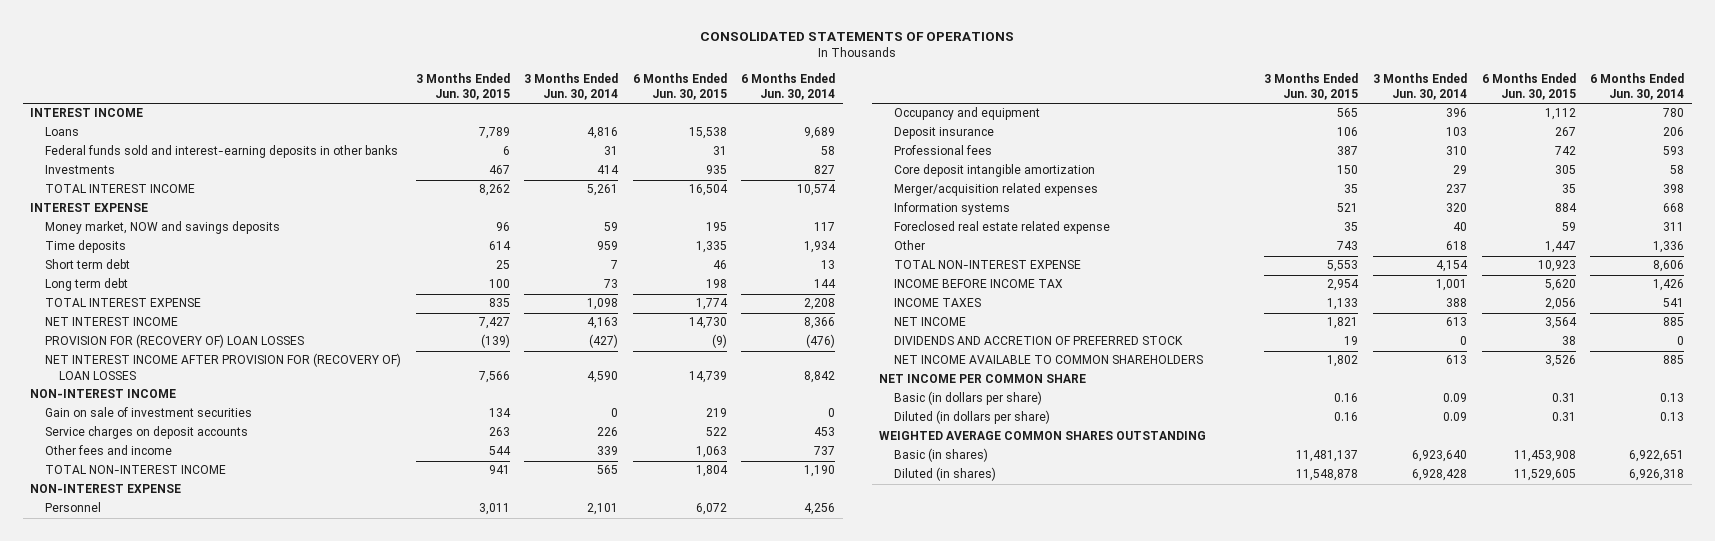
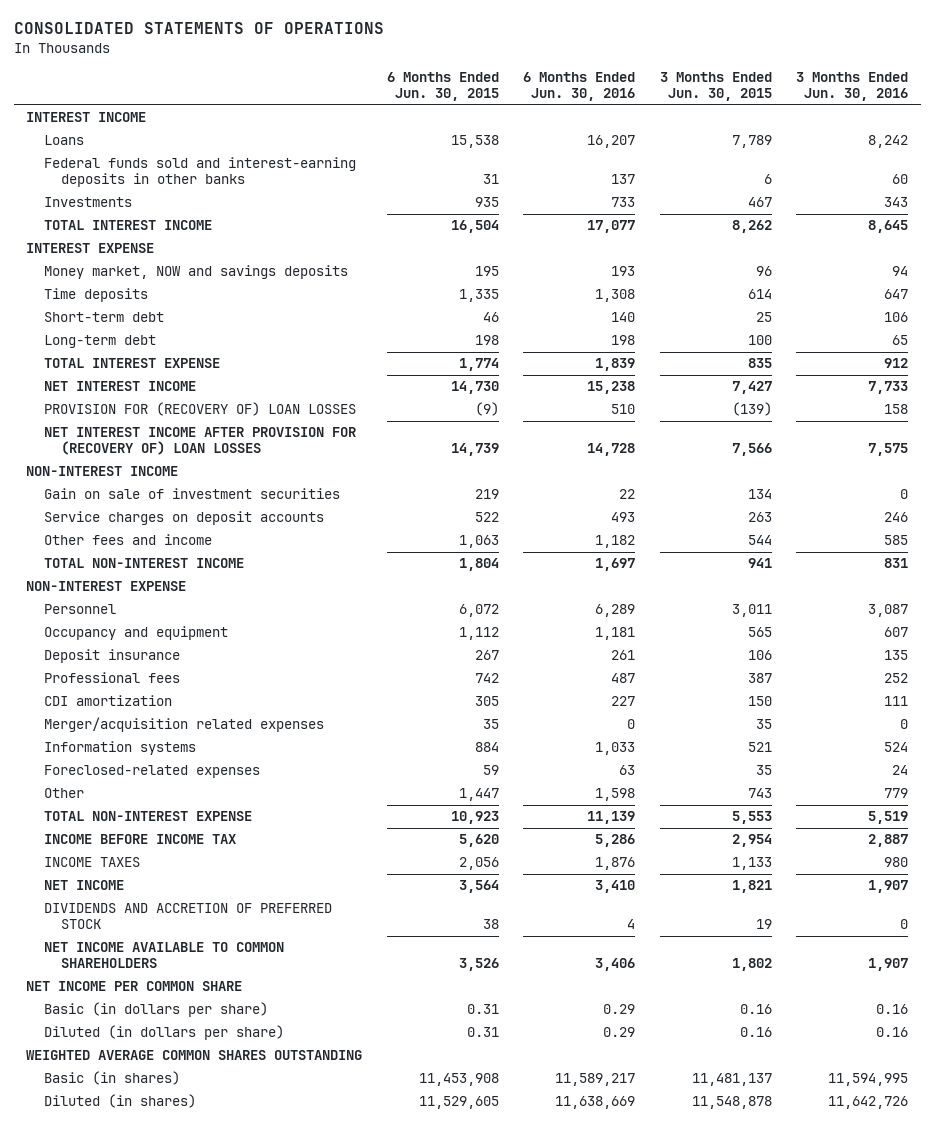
- | 3 Months Ended Jun. 30, 2015 | 3 Months Ended Jun. 30, 2014 | 6 Months Ended Jun. 30, 2015 | 6 Months Ended Jun. 30, 2014
+ | 6 Months Ended Jun. 30, 2015 | 6 Months Ended Jun. 30, 2016 | 3 Months Ended Jun. 30, 2015 | 3 Months Ended Jun. 30, 2016
- Short term debt | 25 | 7 | 46 | 13
- Long term debt | 100 | 73 | 198 | 144
+ Short-term debt | 46 | 140 | 25 | 106
+ Long-term debt | 198 | 198 | 100 | 65
- Core deposit intangible amortization | 150 | 29 | 305 | 58
+ CDI amortization | 305 | 227 | 150 | 111
- Foreclosed real estate related expense | 35 | 40 | 59 | 311
+ Foreclosed-related expenses | 59 | 63 | 35 | 24

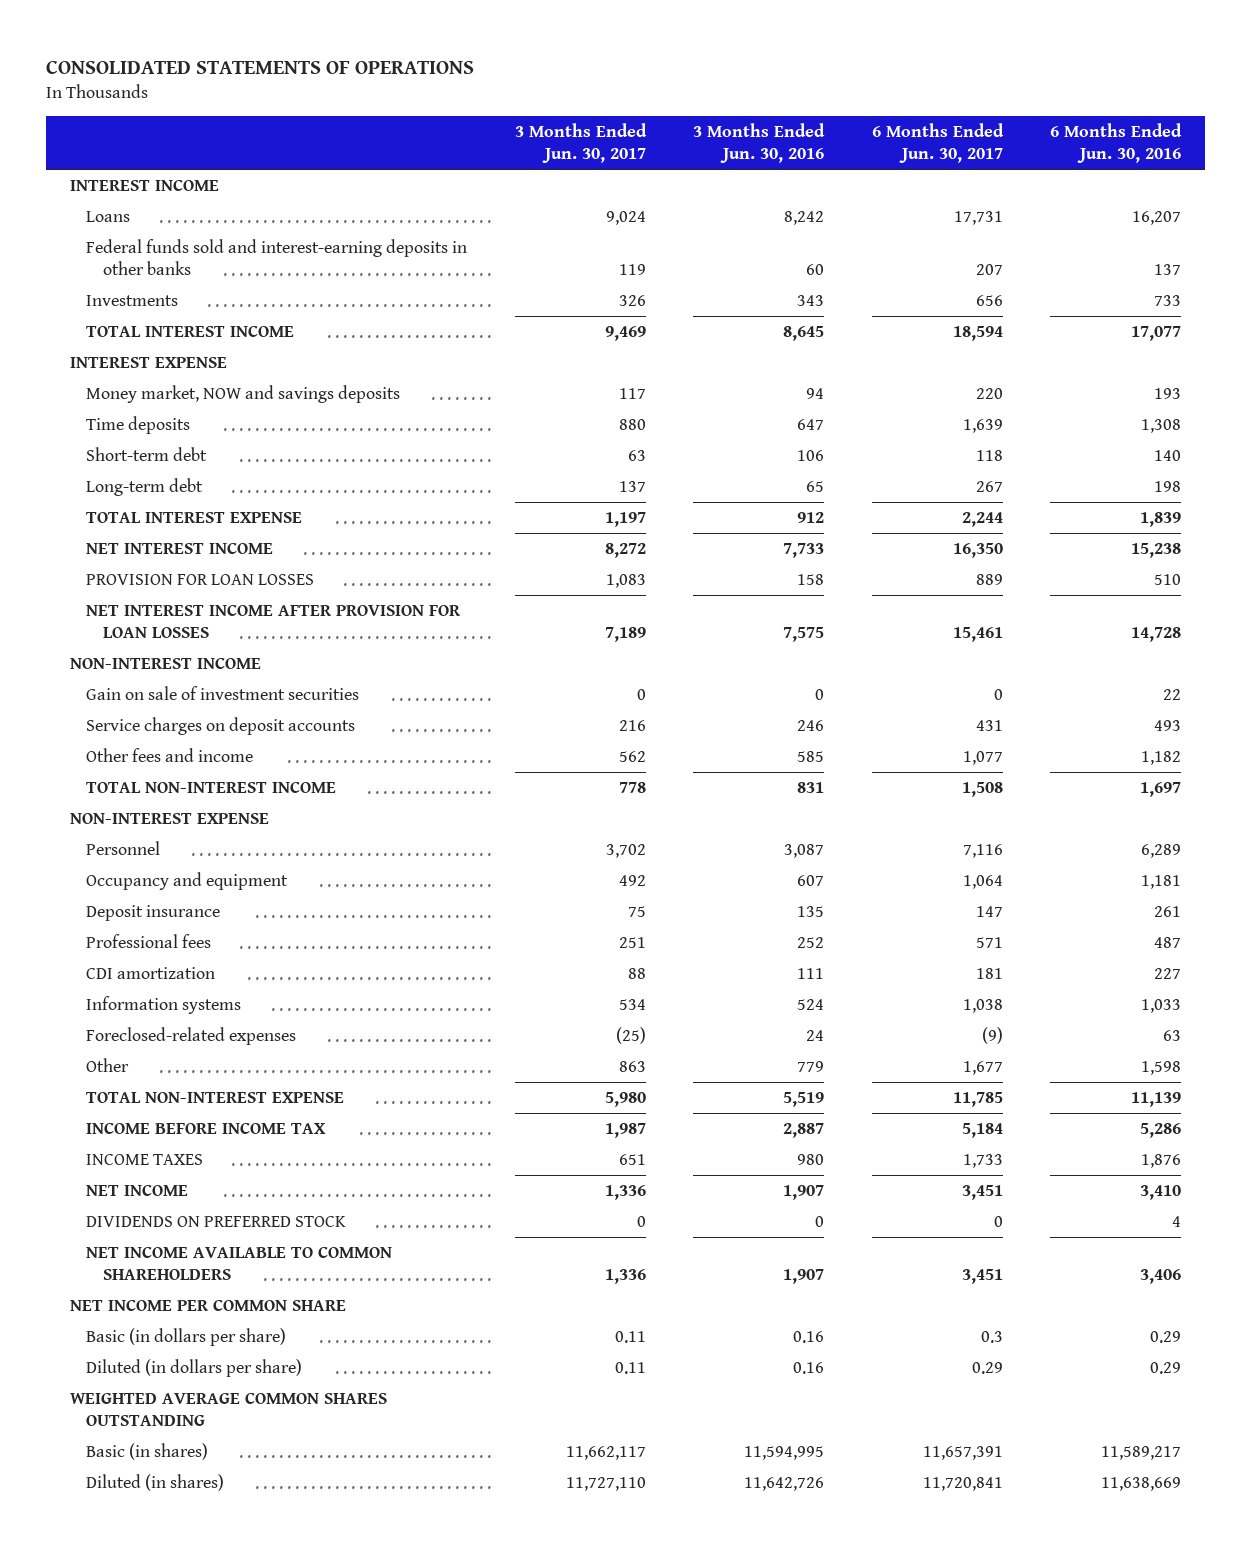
- | 6 Months Ended Jun. 30, 2015 | 6 Months Ended Jun. 30, 2016 | 3 Months Ended Jun. 30, 2015 | 3 Months Ended Jun. 30, 2016
+ | 3 Months Ended Jun. 30, 2017 | 3 Months Ended Jun. 30, 2016 | 6 Months Ended Jun. 30, 2017 | 6 Months Ended Jun. 30, 2016
- PROVISION FOR (RECOVERY OF) LOAN LOSSES | (9) | 510 | (139) | 158
- NET INTEREST INCOME AFTER PROVISION FOR (RECOVERY OF) LOAN LOSSES | 14,739 | 14,728 | 7,566 | 7,575
+ PROVISION FOR LOAN LOSSES | 1,083 | 158 | 889 | 510
+ NET INTEREST INCOME AFTER PROVISION FOR LOAN LOSSES | 7,189 | 7,575 | 15,461 | 14,728
- Merger/acquisition related expenses | 35 | 0 | 35 | 0
- DIVIDENDS AND ACCRETION OF PREFERRED STOCK | 38 | 4 | 19 | 0
+ DIVIDENDS ON PREFERRED STOCK | 0 | 0 | 0 | 4

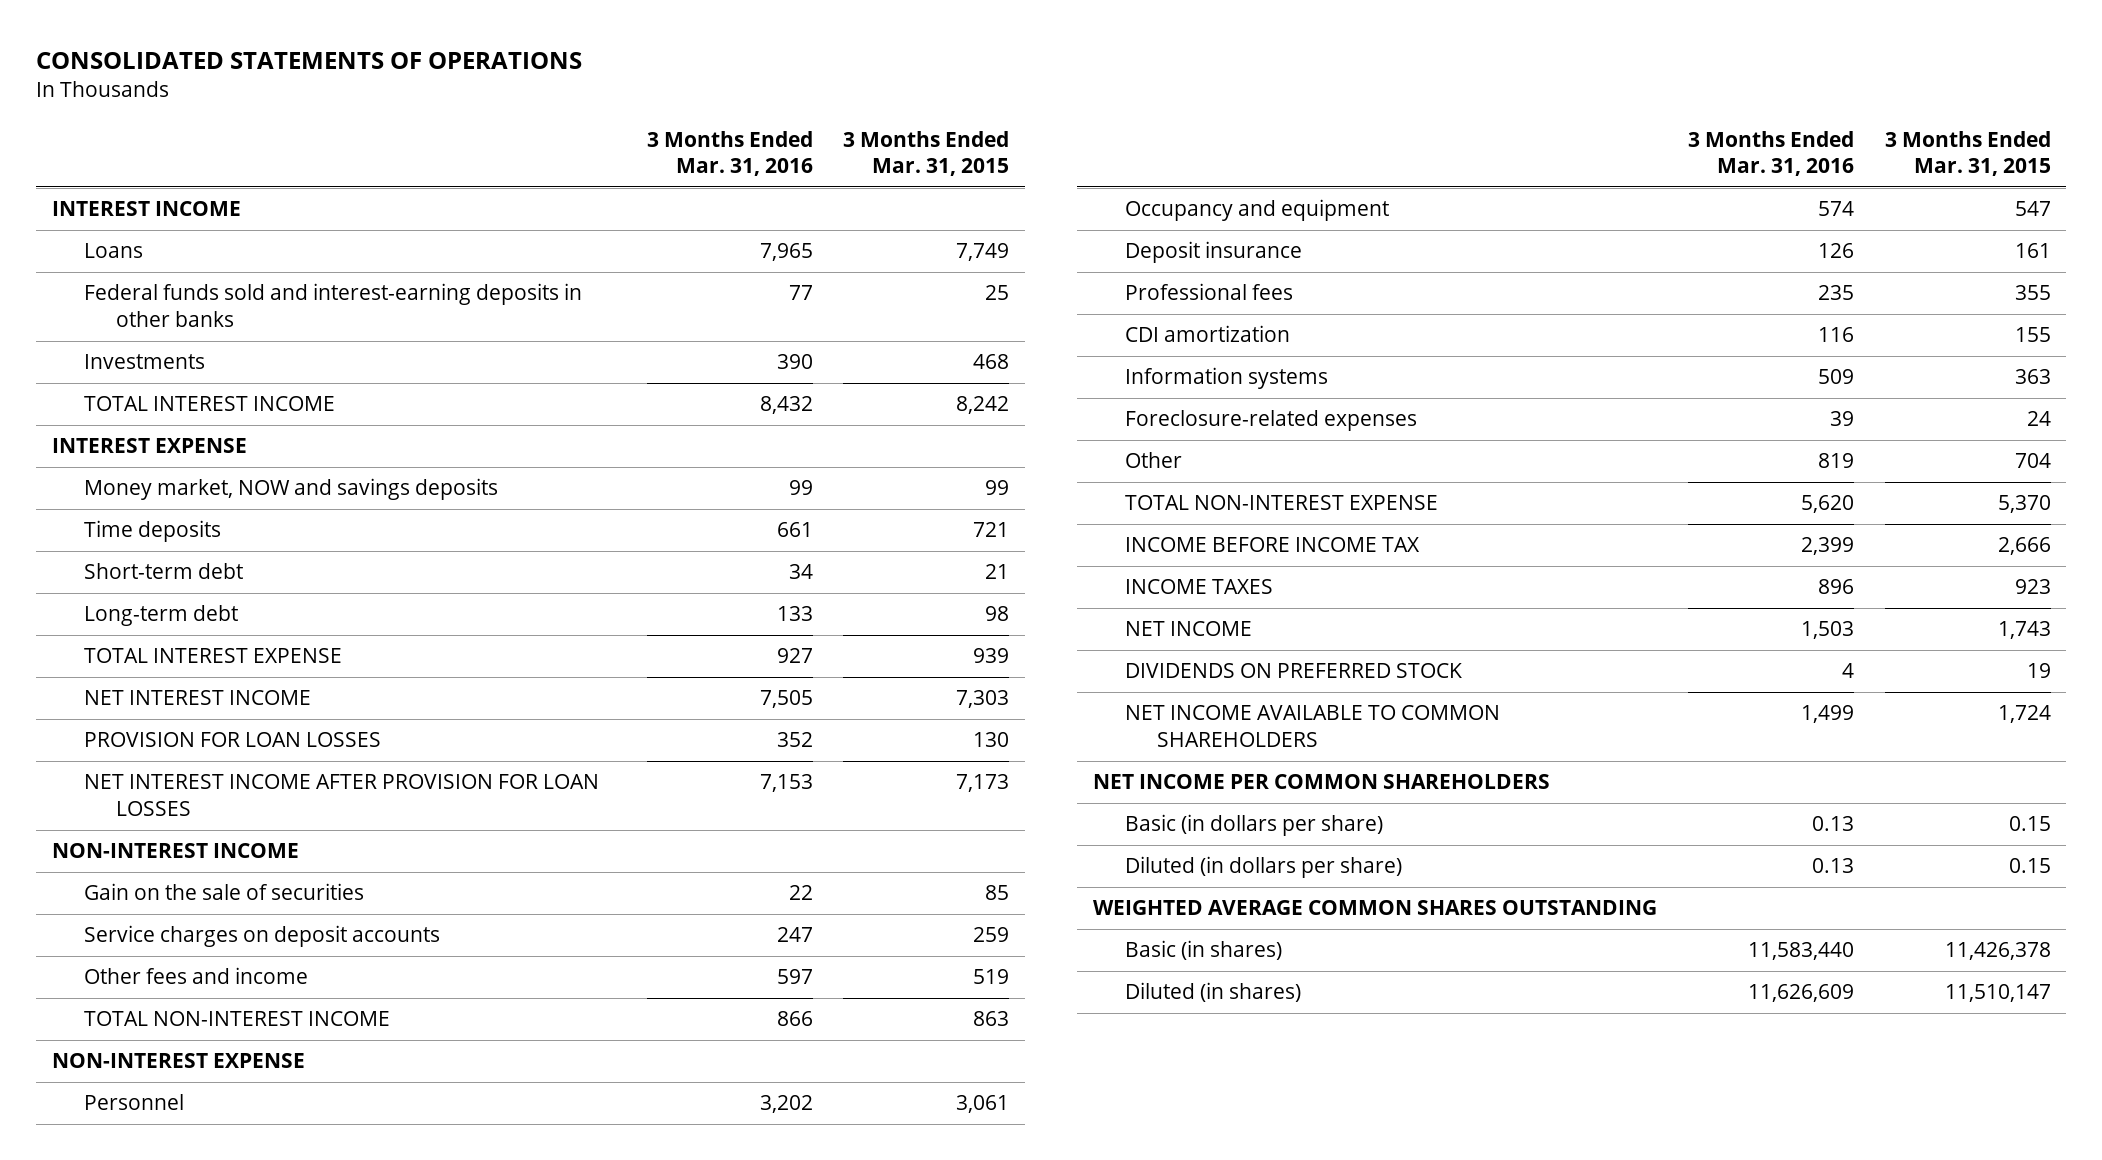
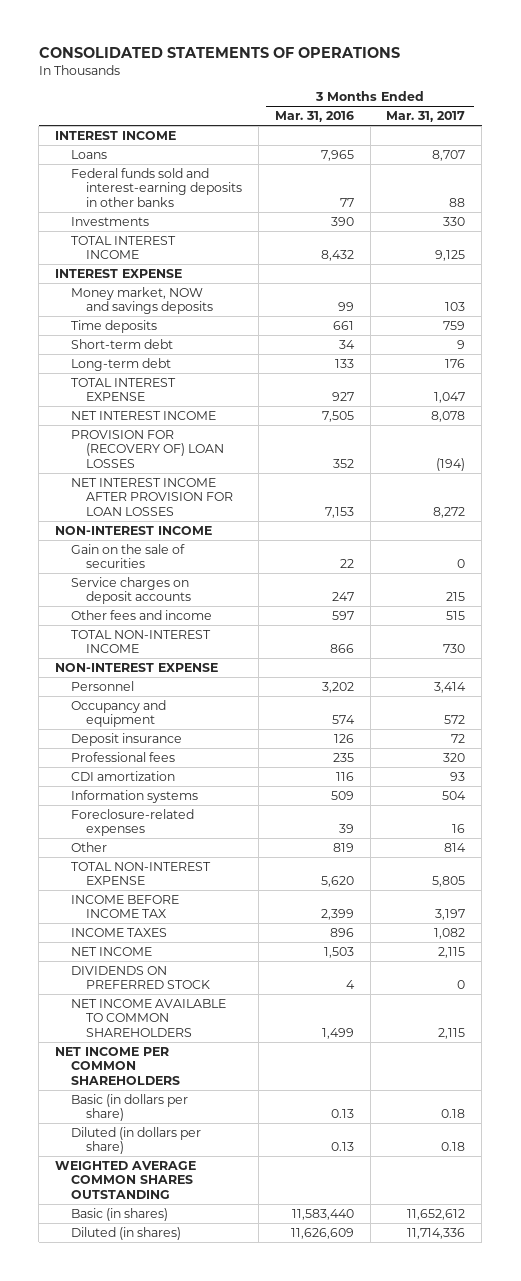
- | 3 Months Ended Mar. 31, 2016 | 3 Months Ended Mar. 31, 2015
+ | 3 Months Ended Mar. 31, 2016 | 3 Months Ended Mar. 31, 2017
- PROVISION FOR LOAN LOSSES | 352 | 130
+ PROVISION FOR (RECOVERY OF) LOAN LOSSES | 352 | (194)

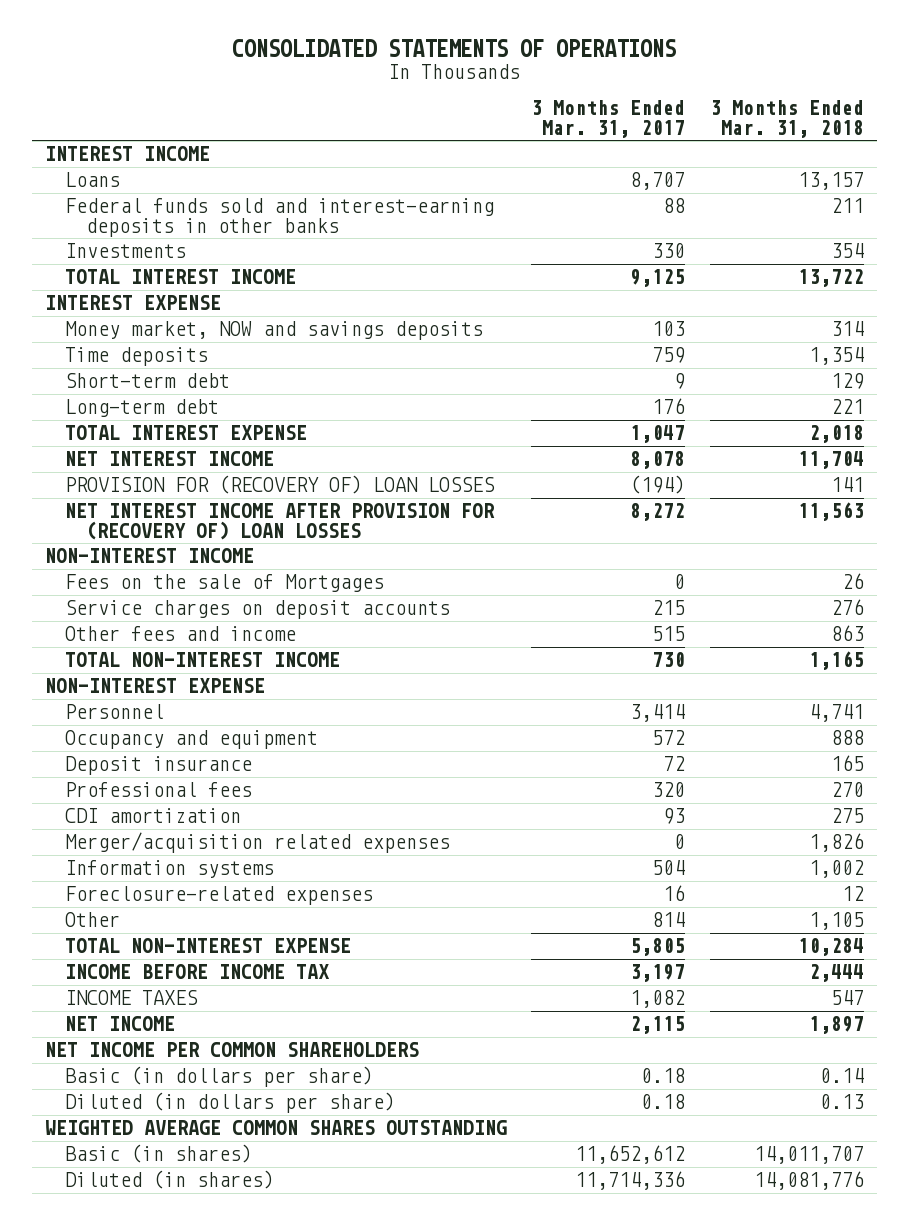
- | 3 Months Ended Mar. 31, 2016 | 3 Months Ended Mar. 31, 2017
+ | 3 Months Ended Mar. 31, 2017 | 3 Months Ended Mar. 31, 2018
- NET INTEREST INCOME AFTER PROVISION FOR LOAN LOSSES | 7,153 | 8,272
+ NET INTEREST INCOME AFTER PROVISION FOR (RECOVERY OF) LOAN LOSSES | 8,272 | 11,563
- Gain on the sale of securities | 22 | 0
+ Fees on the sale of Mortgages | 0 | 26
+ Merger/acquisition related expenses | 0 | 1,826
- DIVIDENDS ON PREFERRED STOCK | 4 | 0
- NET INCOME AVAILABLE TO COMMON SHAREHOLDERS | 1,499 | 2,115

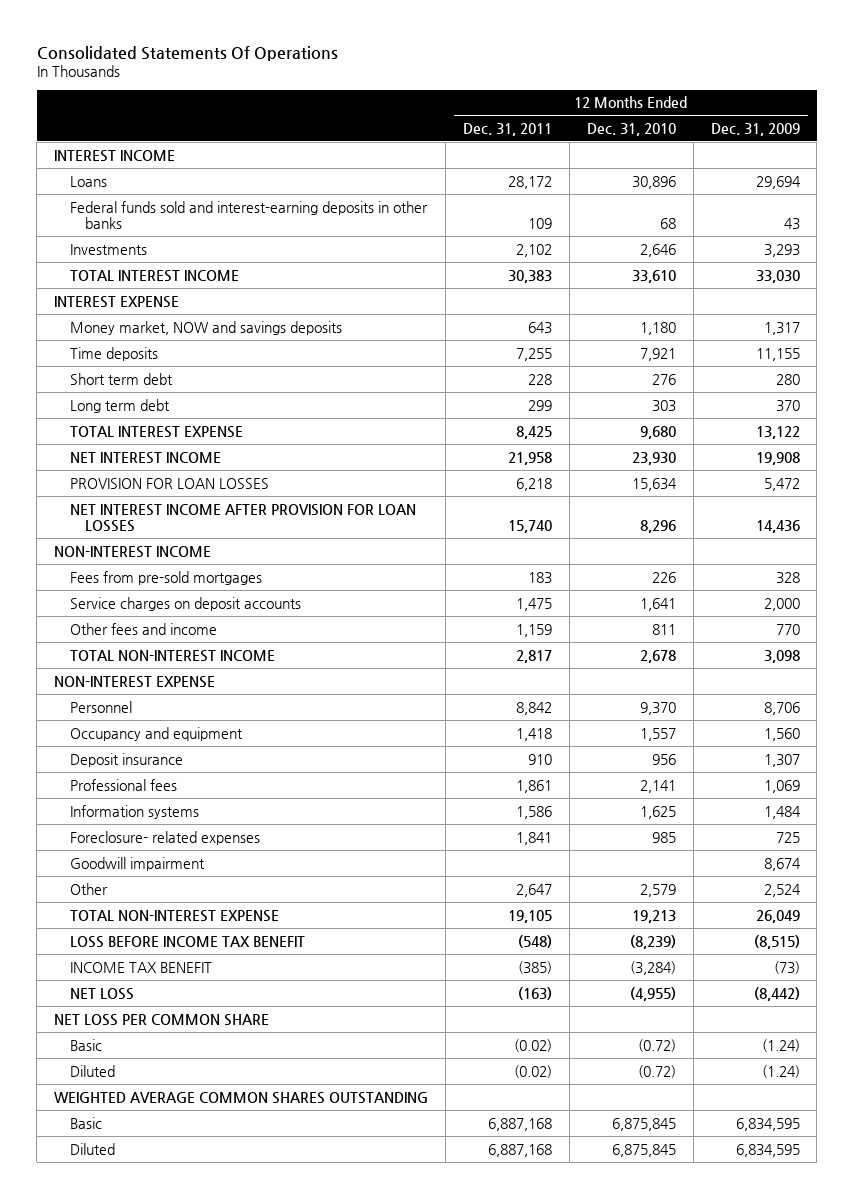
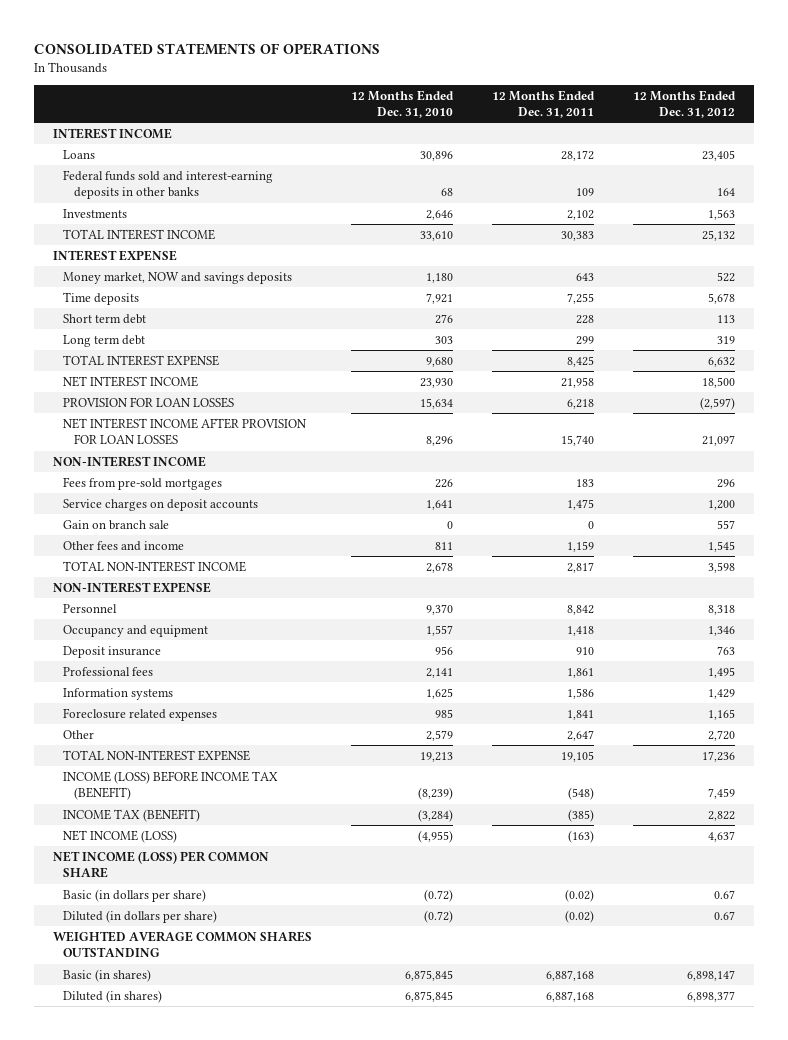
- Consolidated Statements Of Operations
+ CONSOLIDATED STATEMENTS OF OPERATIONS
- | 12 Months Ended Dec. 31, 2011 | 12 Months Ended Dec. 31, 2010 | 12 Months Ended Dec. 31, 2009
+ | 12 Months Ended Dec. 31, 2010 | 12 Months Ended Dec. 31, 2011 | 12 Months Ended Dec. 31, 2012
+ Gain on branch sale | 0 | 0 | 557
- Foreclosure- related expenses | 1,841 | 985 | 725
- Goodwill impairment | | | 8,674
+ Foreclosure related expenses | 985 | 1,841 | 1,165
- LOSS BEFORE INCOME TAX BENEFIT | (548) | (8,239) | (8,515)
- INCOME TAX BENEFIT | (385) | (3,284) | (73)
- NET LOSS | (163) | (4,955) | (8,442)
- NET LOSS PER COMMON SHARE
- Basic | (0.02) | (0.72) | (1.24)
- Diluted | (0.02) | (0.72) | (1.24)
+ INCOME (LOSS) BEFORE INCOME TAX (BENEFIT) | (8,239) | (548) | 7,459
+ INCOME TAX (BENEFIT) | (3,284) | (385) | 2,822
+ NET INCOME (LOSS) | (4,955) | (163) | 4,637
+ NET INCOME (LOSS) PER COMMON SHARE
+ Basic (in dollars per share) | (0.72) | (0.02) | 0.67
+ Diluted (in dollars per share) | (0.72) | (0.02) | 0.67
- Basic | 6,887,168 | 6,875,845 | 6,834,595
- Diluted | 6,887,168 | 6,875,845 | 6,834,595
+ Basic (in shares) | 6,875,845 | 6,887,168 | 6,898,147
+ Diluted (in shares) | 6,875,845 | 6,887,168 | 6,898,377

